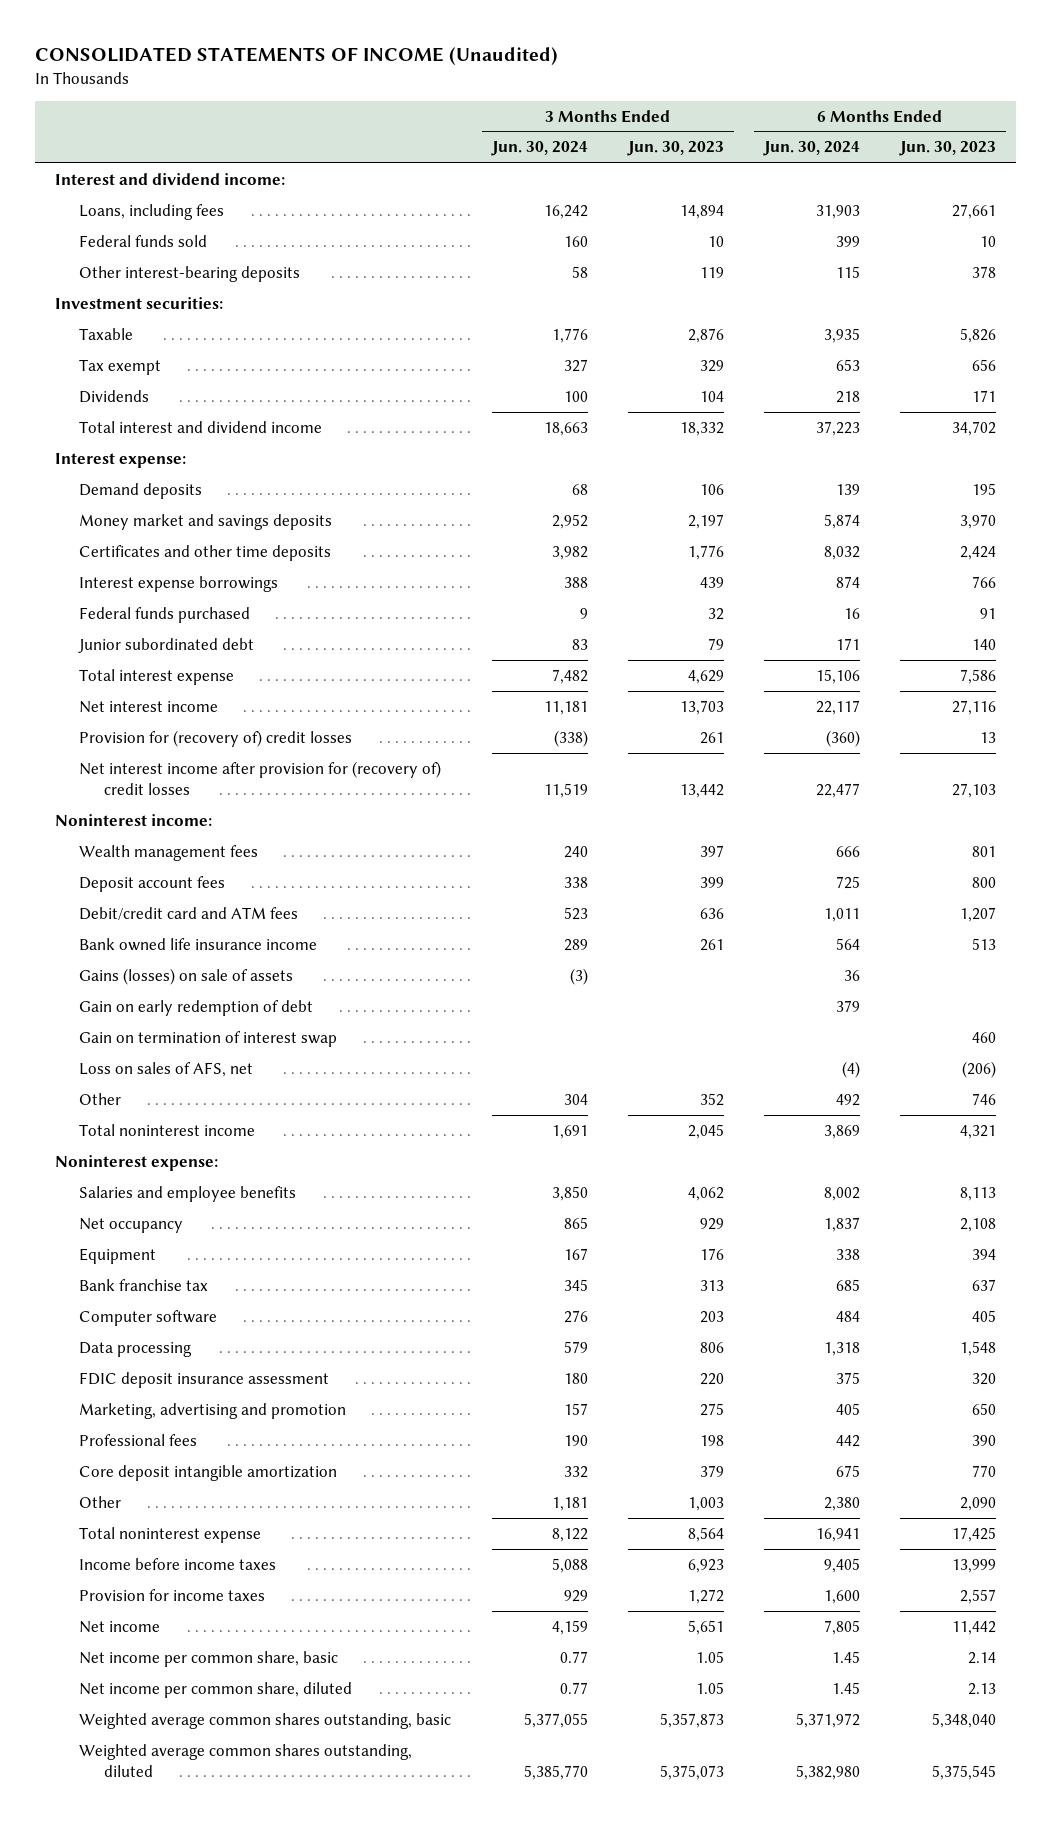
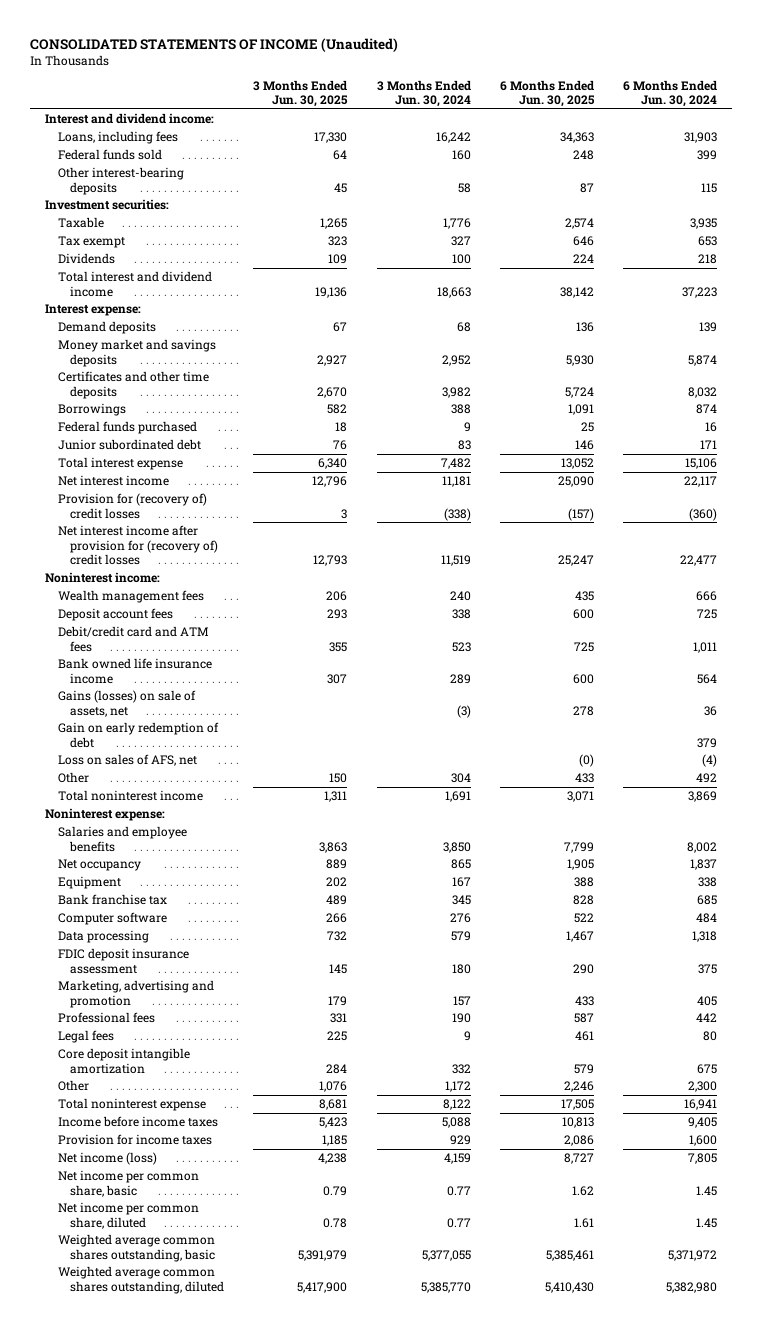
- | 3 Months Ended Jun. 30, 2024 | 3 Months Ended Jun. 30, 2023 | 6 Months Ended Jun. 30, 2024 | 6 Months Ended Jun. 30, 2023
+ | 3 Months Ended Jun. 30, 2025 | 3 Months Ended Jun. 30, 2024 | 6 Months Ended Jun. 30, 2025 | 6 Months Ended Jun. 30, 2024
- Interest expense borrowings | 388 | 439 | 874 | 766
+ Borrowings | 582 | 388 | 1,091 | 874
- Gains (losses) on sale of assets | (3) | | 36 |
+ Gains (losses) on sale of assets, net | | (3) | 278 | 36
- Gain on termination of interest swap | | | | 460
+ Legal fees | 225 | 9 | 461 | 80
- Other | 1,181 | 1,003 | 2,380 | 2,090
+ Other | 1,076 | 1,172 | 2,246 | 2,300
- Net income | 4,159 | 5,651 | 7,805 | 11,442
+ Net income (loss) | 4,238 | 4,159 | 8,727 | 7,805

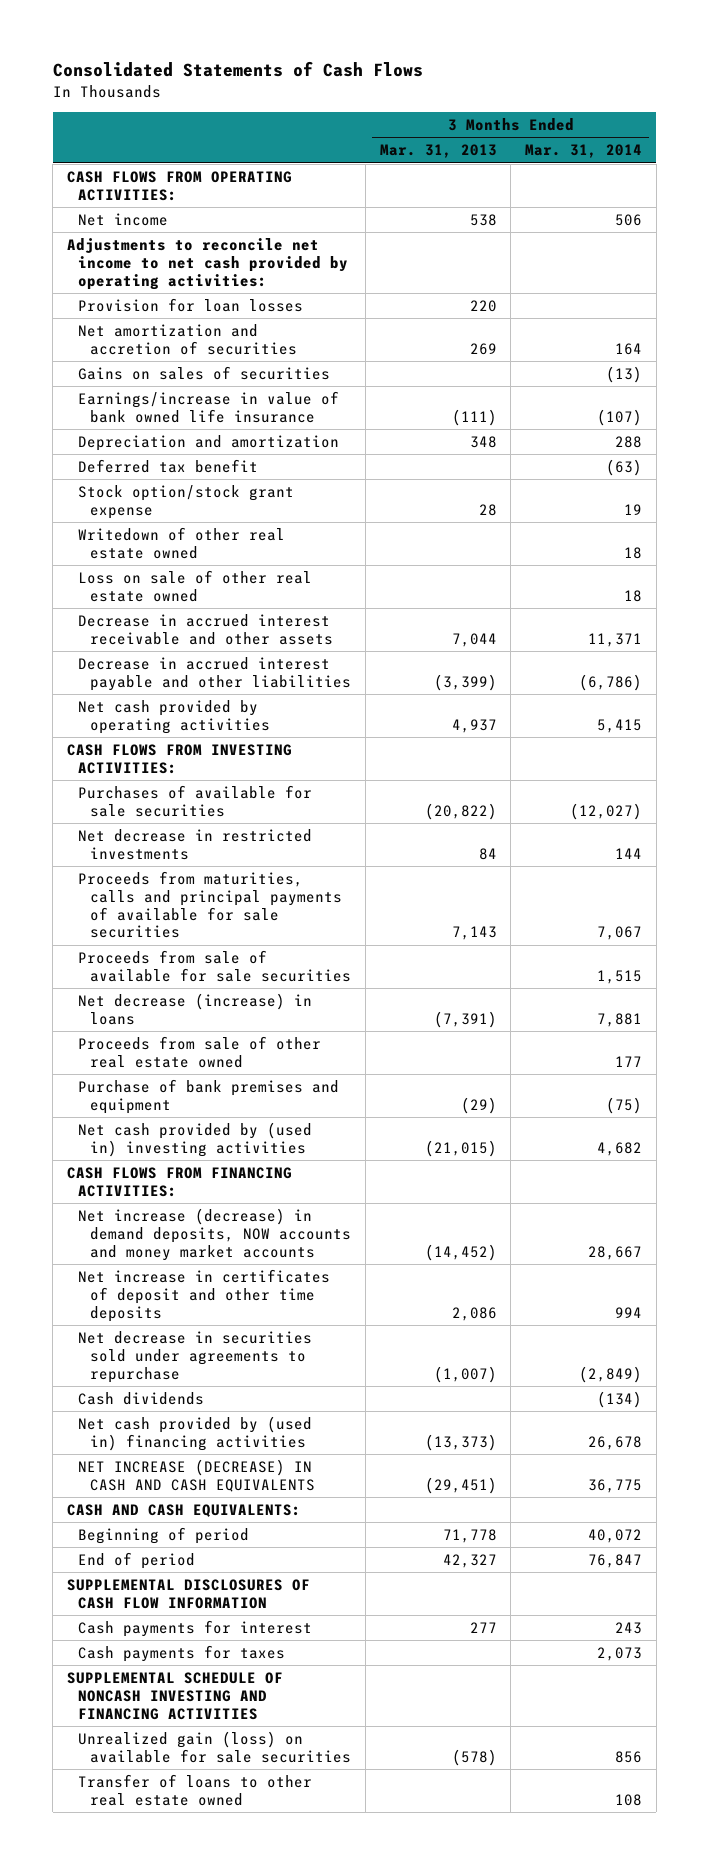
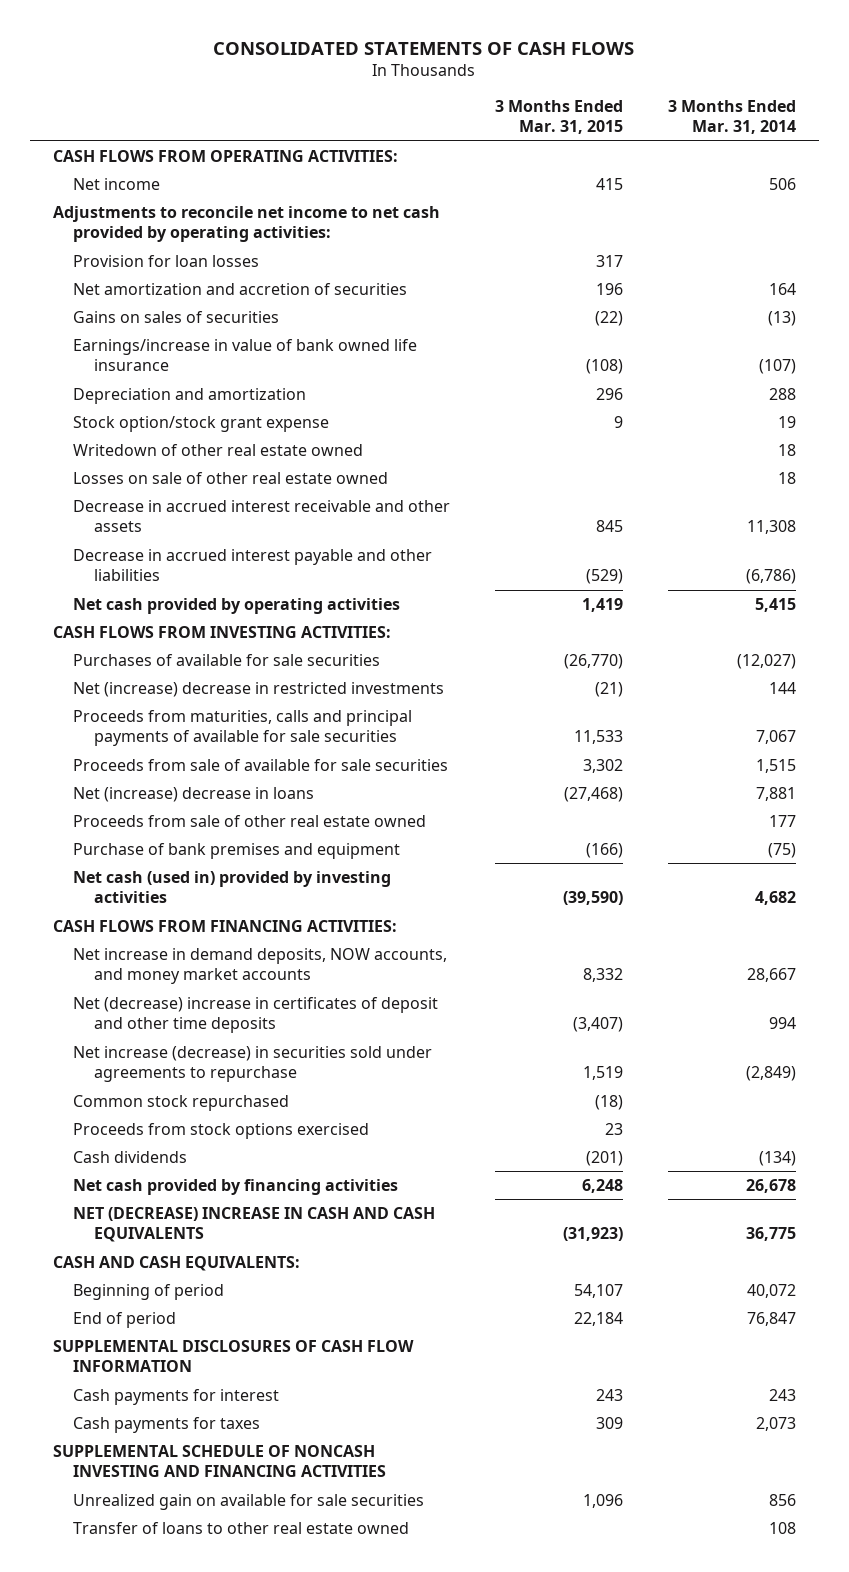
- Consolidated Statements of Cash Flows
+ CONSOLIDATED STATEMENTS OF CASH FLOWS
- | 3 Months Ended Mar. 31, 2013 | 3 Months Ended Mar. 31, 2014
+ | 3 Months Ended Mar. 31, 2015 | 3 Months Ended Mar. 31, 2014
- Deferred tax benefit | | (63)
- Loss on sale of other real estate owned | | 18
- Decrease in accrued interest receivable and other assets | 7,044 | 11,371
+ Losses on sale of other real estate owned | | 18
+ Decrease in accrued interest receivable and other assets | 845 | 11,308
- Net decrease in restricted investments | 84 | 144
+ Net (increase) decrease in restricted investments | (21) | 144
- Net decrease (increase) in loans | (7,391) | 7,881
+ Net (increase) decrease in loans | (27,468) | 7,881
- Net cash provided by (used in) investing activities | (21,015) | 4,682
+ Net cash (used in) provided by investing activities | (39,590) | 4,682
- Net increase (decrease) in demand deposits, NOW accounts and money market accounts | (14,452) | 28,667
- Net increase in certificates of deposit and other time deposits | 2,086 | 994
- Net decrease in securities sold under agreements to repurchase | (1,007) | (2,849)
+ Net increase in demand deposits, NOW accounts, and money market accounts | 8,332 | 28,667
+ Net (decrease) increase in certificates of deposit and other time deposits | (3,407) | 994
+ Net increase (decrease) in securities sold under agreements to repurchase | 1,519 | (2,849)
+ Common stock repurchased | (18) |
+ Proceeds from stock options exercised | 23 |
- Net cash provided by (used in) financing activities | (13,373) | 26,678
- NET INCREASE (DECREASE) IN CASH AND CASH EQUIVALENTS | (29,451) | 36,775
+ Net cash provided by financing activities | 6,248 | 26,678
+ NET (DECREASE) INCREASE IN CASH AND CASH EQUIVALENTS | (31,923) | 36,775
- Unrealized gain (loss) on available for sale securities | (578) | 856
+ Unrealized gain on available for sale securities | 1,096 | 856

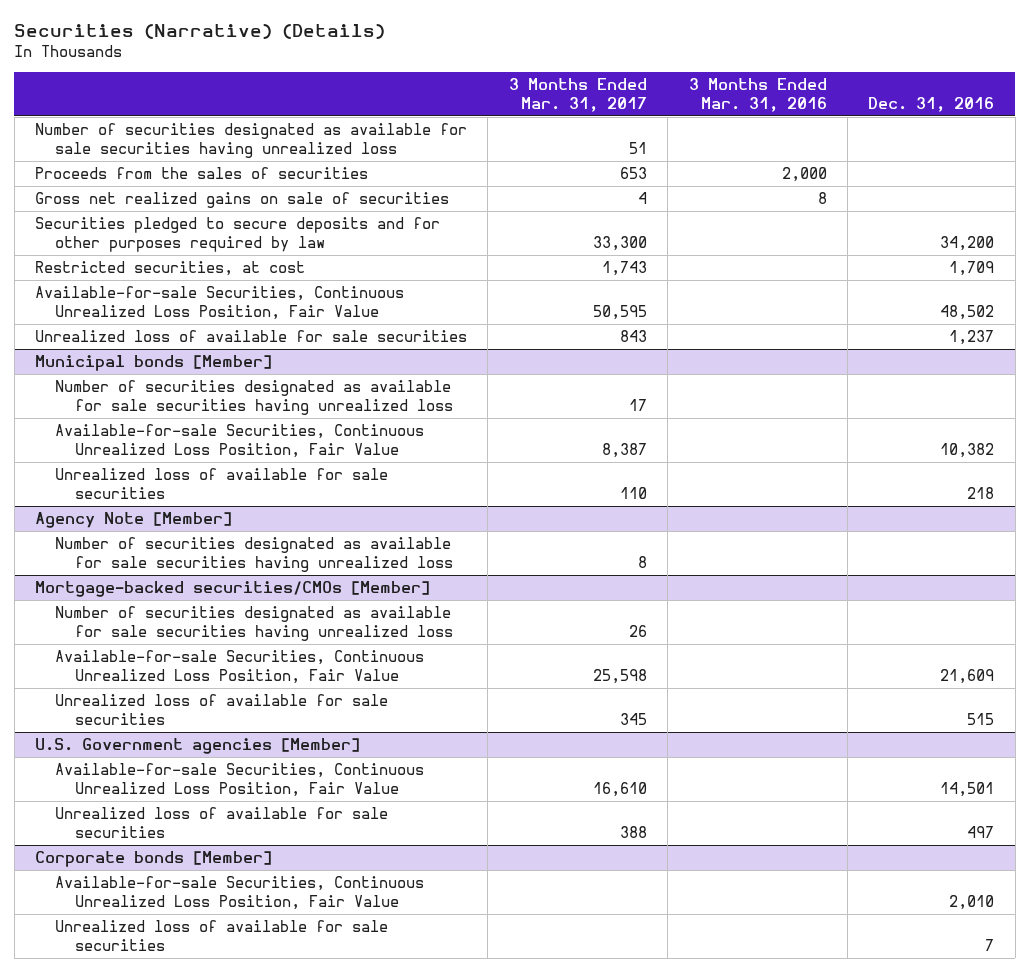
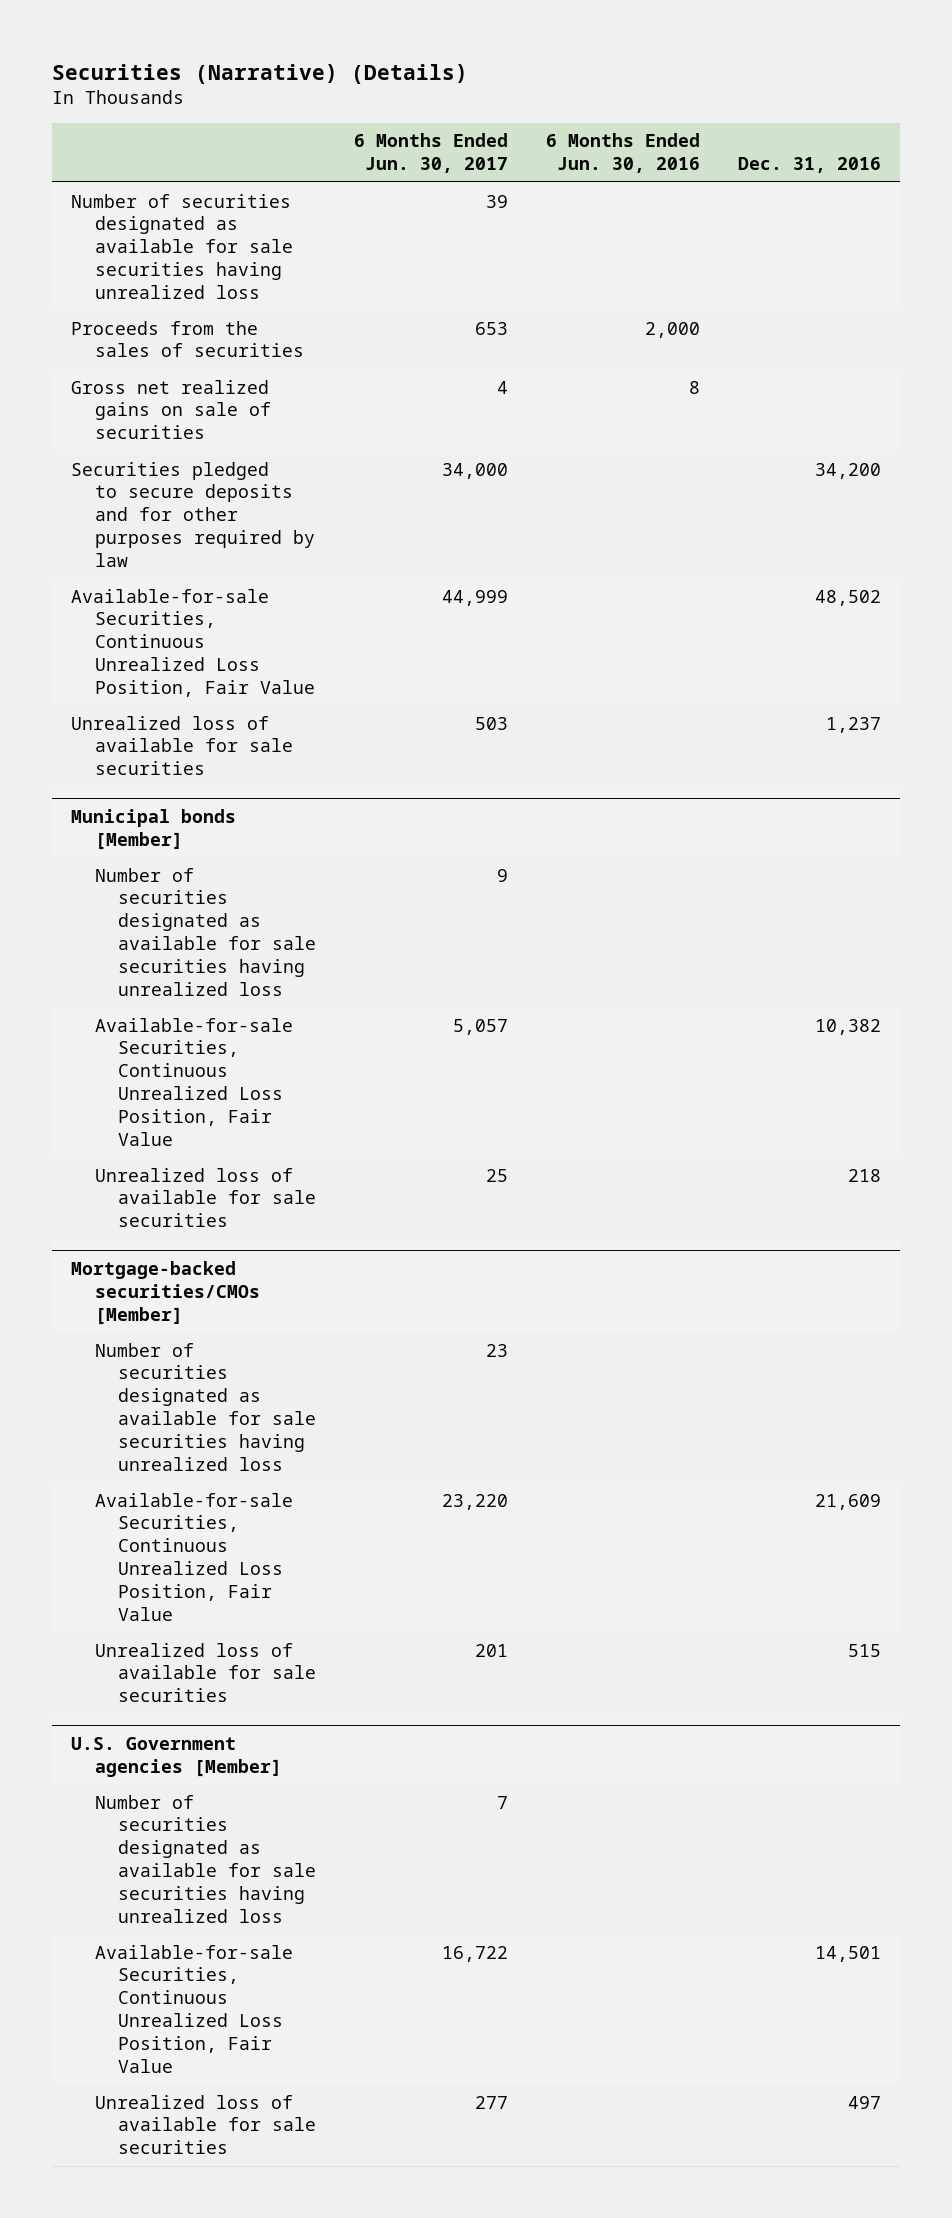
- | 3 Months Ended Mar. 31, 2017 | 3 Months Ended Mar. 31, 2016 | Dec. 31, 2016
+ | 6 Months Ended Jun. 30, 2017 | 6 Months Ended Jun. 30, 2016 | Dec. 31, 2016
- Restricted securities, at cost | 1,743 | | 1,709
- Agency Note [Member]
- Number of securities designated as available for sale securities having unrealized loss | 8 | |
@ U.S. Government agencies [Member]
+ Number of securities designated as available for sale securities having unrealized loss | 7 | |
- Corporate bonds [Member]
- Available-for-sale Securities, Continuous Unrealized Loss Position, Fair Value | | | 2,010
- Unrealized loss of available for sale securities | | | 7

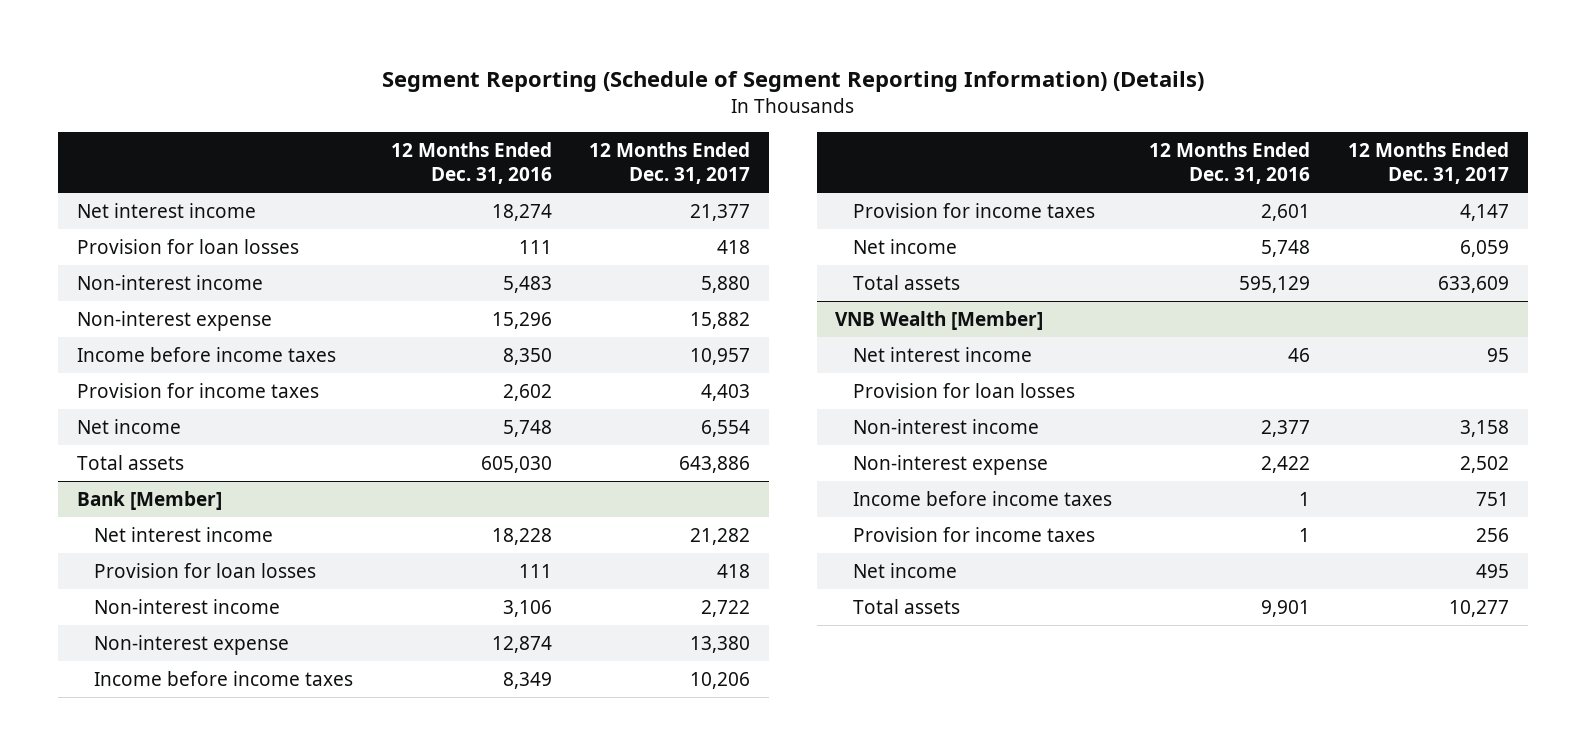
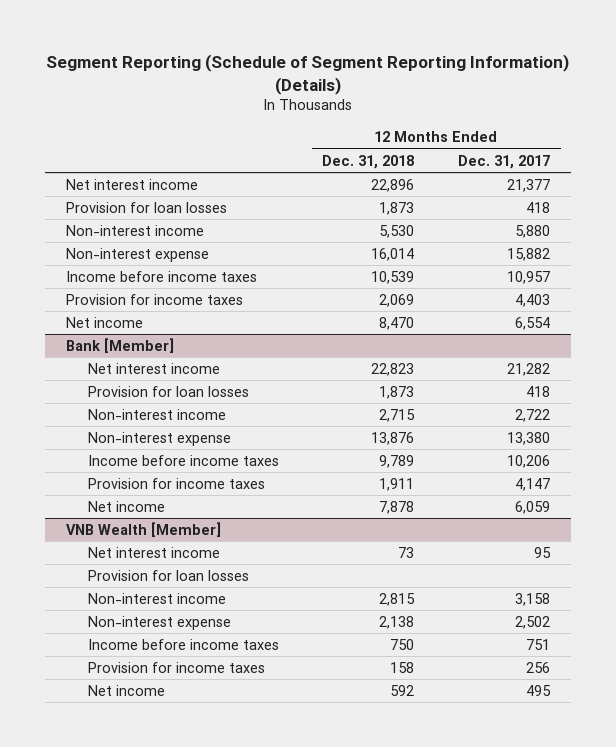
- | 12 Months Ended Dec. 31, 2016 | 12 Months Ended Dec. 31, 2017
+ | 12 Months Ended Dec. 31, 2018 | 12 Months Ended Dec. 31, 2017
- Total assets | 605,030 | 643,886
@ Bank [Member]
- Total assets | 595,129 | 633,609
@ VNB Wealth [Member]
- Total assets | 9,901 | 10,277

